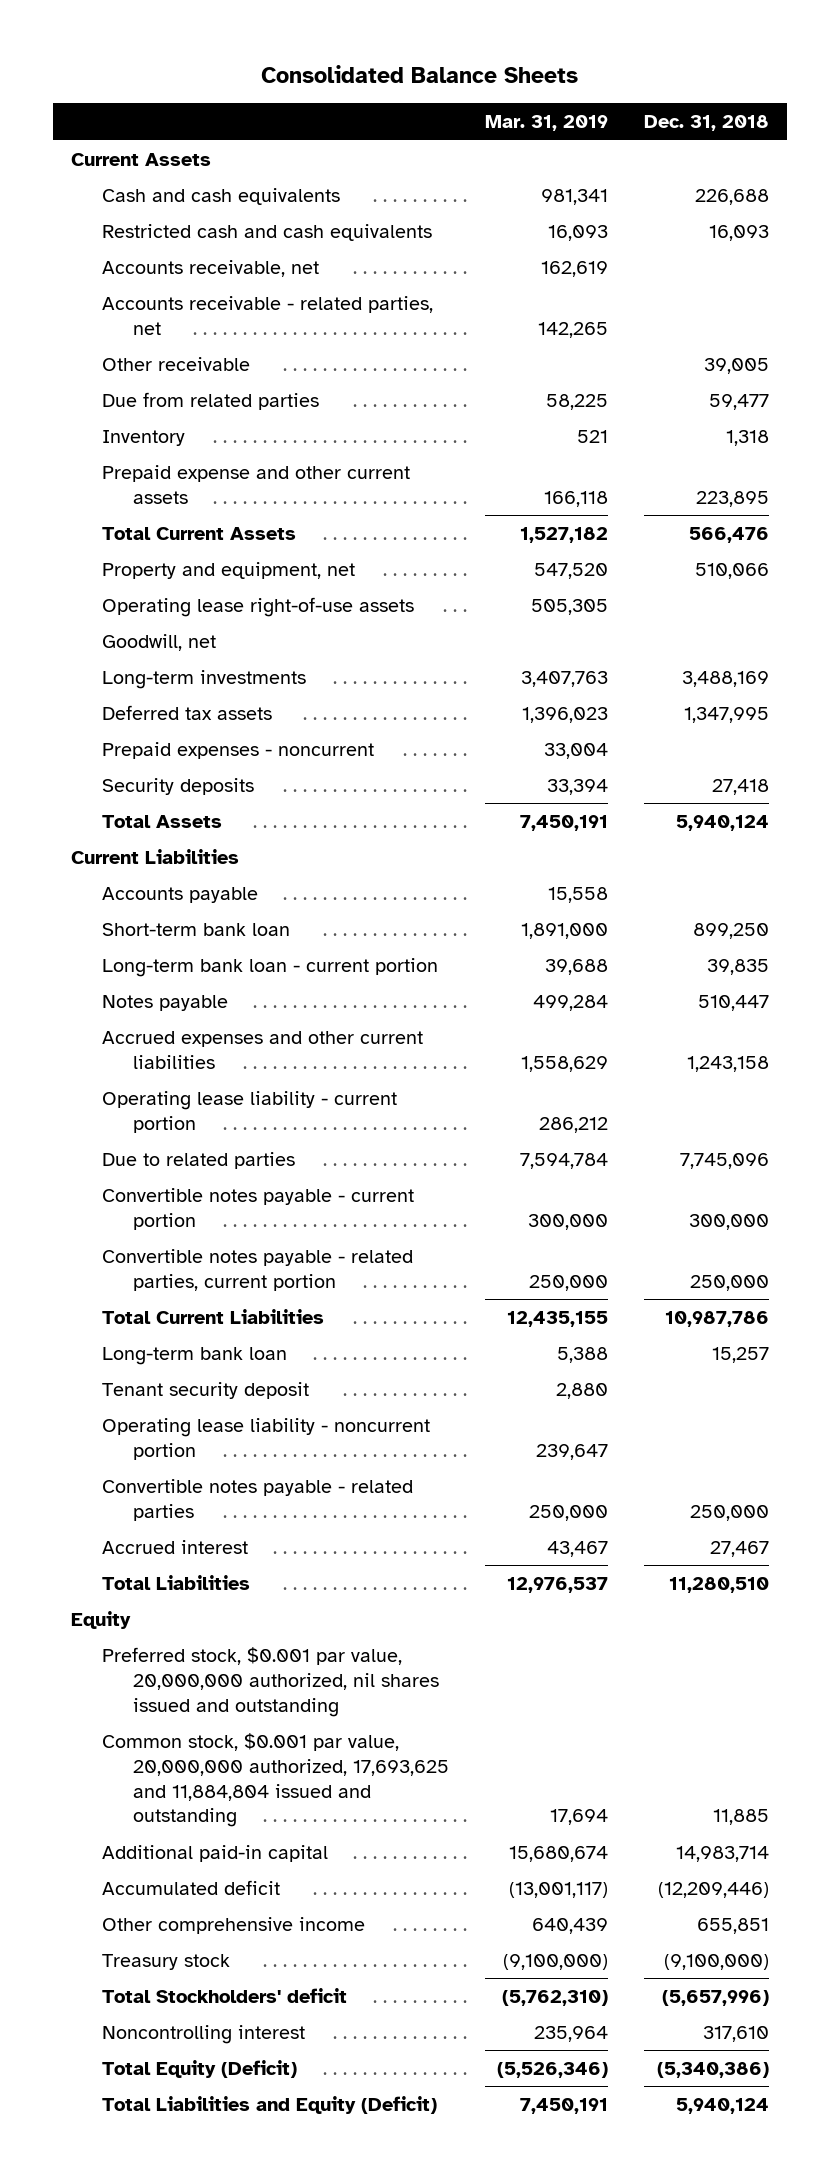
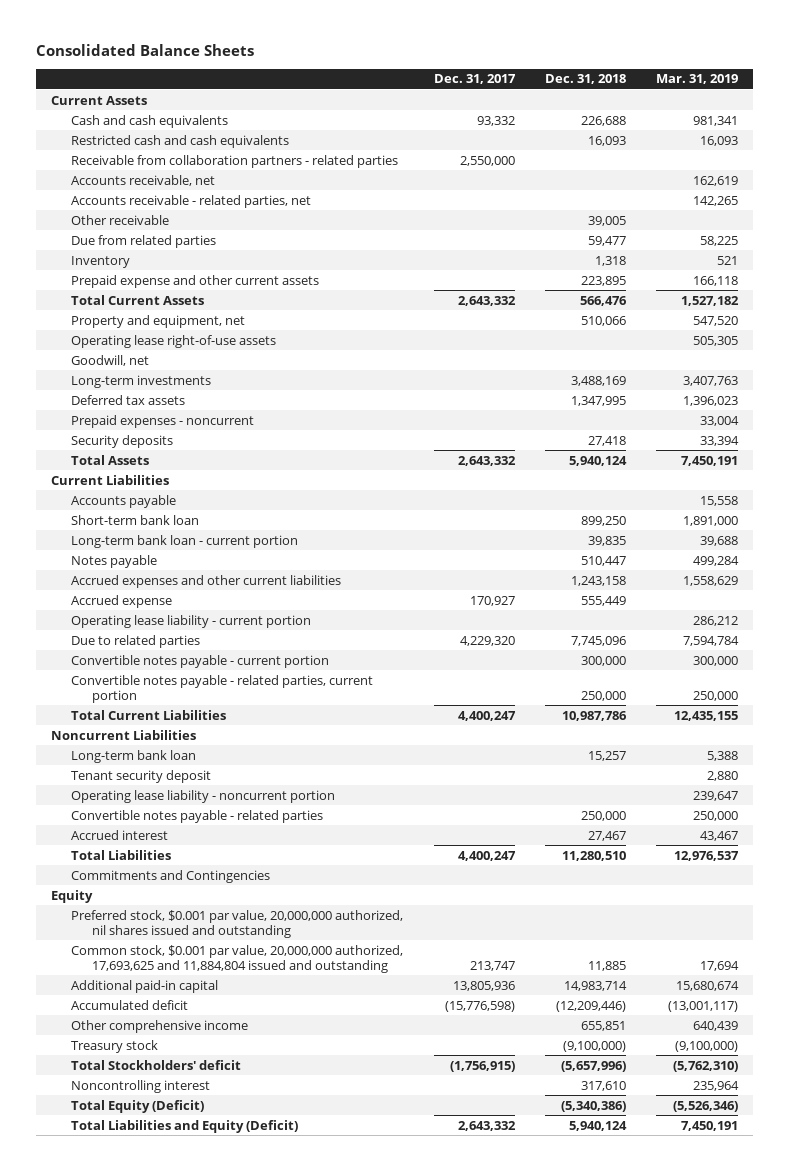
- | Mar. 31, 2019 | Dec. 31, 2018
+ | Dec. 31, 2017 | Dec. 31, 2018 | Mar. 31, 2019
+ Receivable from collaboration partners - related parties | 2,550,000 | |
+ Accrued expense | 170,927 | 555,449 |
+ Noncurrent Liabilities
+ Commitments and Contingencies

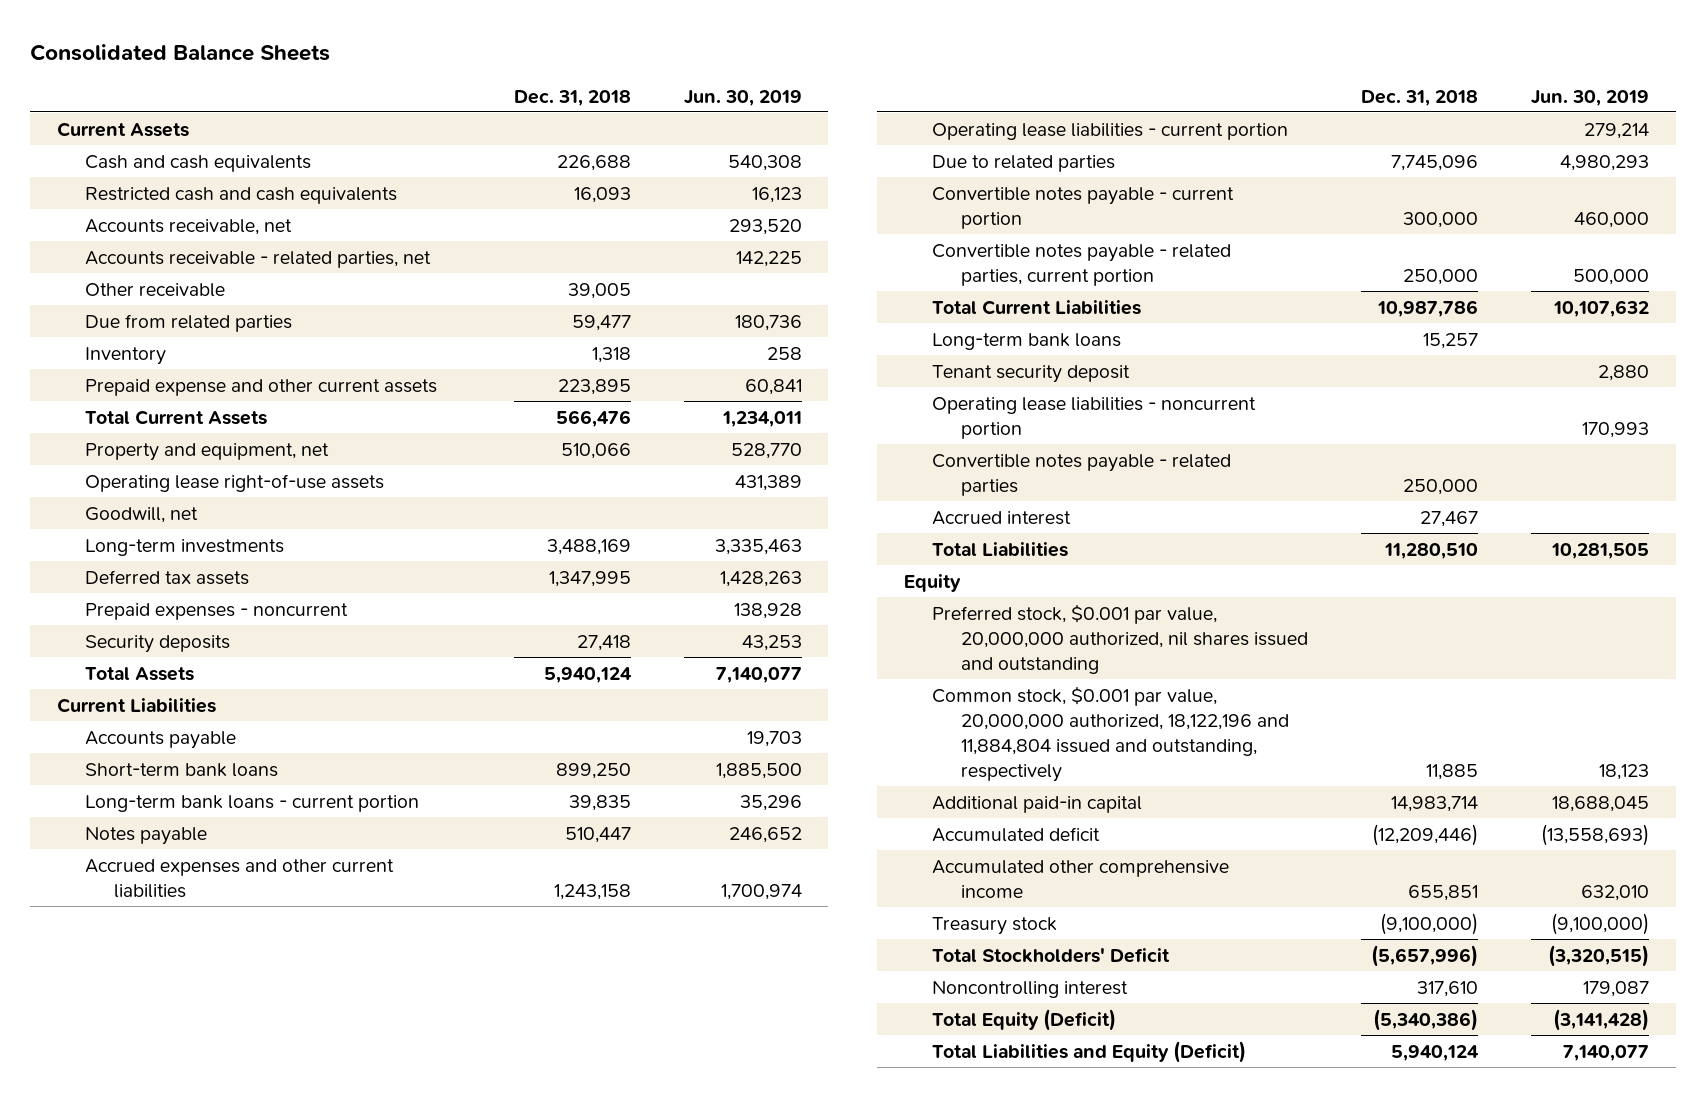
- | Dec. 31, 2017 | Dec. 31, 2018 | Mar. 31, 2019
+ | Dec. 31, 2018 | Jun. 30, 2019
- Receivable from collaboration partners - related parties | 2,550,000 | |
- Short-term bank loan | | 899,250 | 1,891,000
- Long-term bank loan - current portion | | 39,835 | 39,688
+ Short-term bank loans | 899,250 | 1,885,500
+ Long-term bank loans - current portion | 39,835 | 35,296
- Accrued expense | 170,927 | 555,449 |
- Operating lease liability - current portion | | | 286,212
+ Operating lease liabilities - current portion | | 279,214
- Noncurrent Liabilities
- Long-term bank loan | | 15,257 | 5,388
+ Long-term bank loans | 15,257 |
- Operating lease liability - noncurrent portion | | | 239,647
+ Operating lease liabilities - noncurrent portion | | 170,993
- Commitments and Contingencies
- Common stock, $0.001 par value, 20,000,000 authorized, 17,693,625 and 11,884,804 issued and outstanding | 213,747 | 11,885 | 17,694
+ Common stock, $0.001 par value, 20,000,000 authorized, 18,122,196 and 11,884,804 issued and outstanding, respectively | 11,885 | 18,123
- Other comprehensive income | | 655,851 | 640,439
+ Accumulated other comprehensive income | 655,851 | 632,010
- Total Stockholders' deficit | (1,756,915) | (5,657,996) | (5,762,310)
+ Total Stockholders' Deficit | (5,657,996) | (3,320,515)

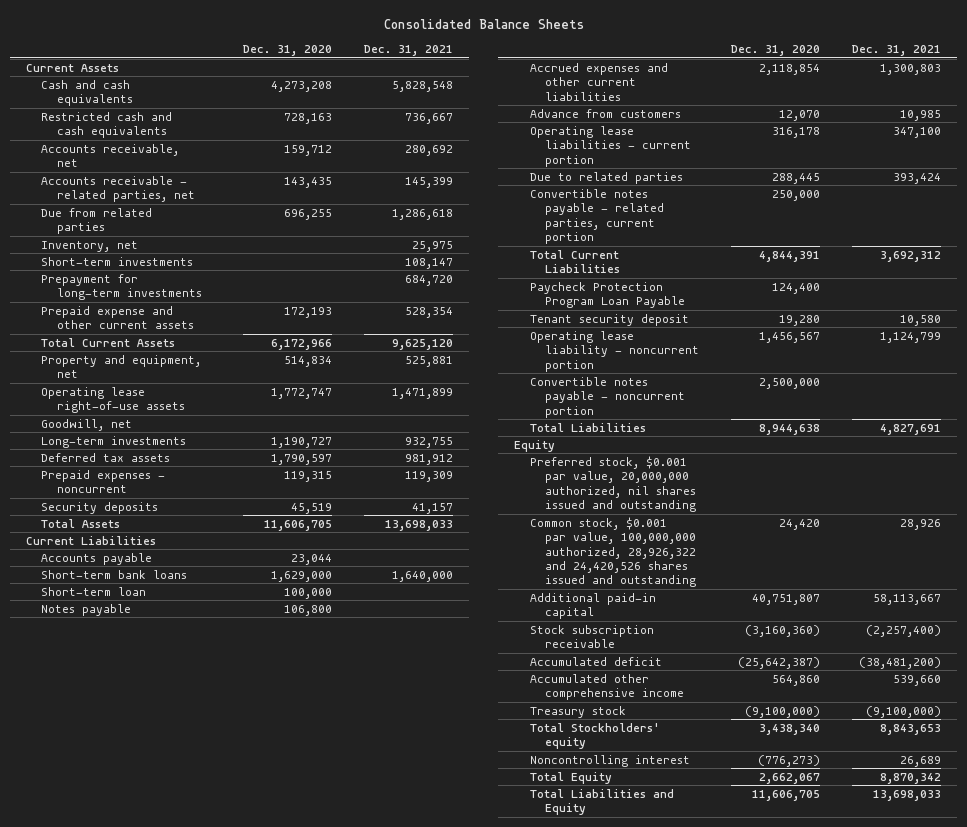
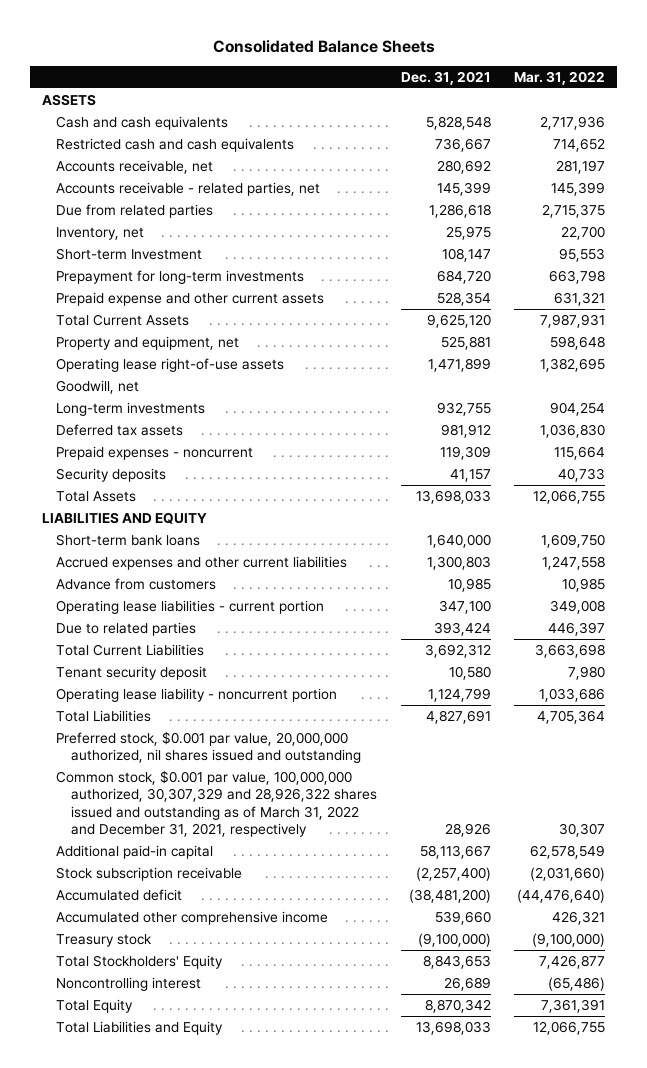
- | Dec. 31, 2020 | Dec. 31, 2021
+ | Dec. 31, 2021 | Mar. 31, 2022
- Current Assets
+ ASSETS
- Short-term investments | | 108,147
+ Short-term Investment | 108,147 | 95,553
- Current Liabilities
- Accounts payable | 23,044 |
+ LIABILITIES AND EQUITY
- Short-term loan | 100,000 |
- Notes payable | 106,800 |
- Convertible notes payable - related parties, current portion | 250,000 |
- Paycheck Protection Program Loan Payable | 124,400 |
- Convertible notes payable - noncurrent portion | 2,500,000 |
- Equity
- Common stock, $0.001 par value, 100,000,000 authorized, 28,926,322 and 24,420,526 shares issued and outstanding | 24,420 | 28,926
+ Common stock, $0.001 par value, 100,000,000 authorized, 30,307,329 and 28,926,322 shares issued and outstanding as of March 31, 2022 and December 31, 2021, respectively | 28,926 | 30,307
- Total Stockholders' equity | 3,438,340 | 8,843,653
+ Total Stockholders' Equity | 8,843,653 | 7,426,877

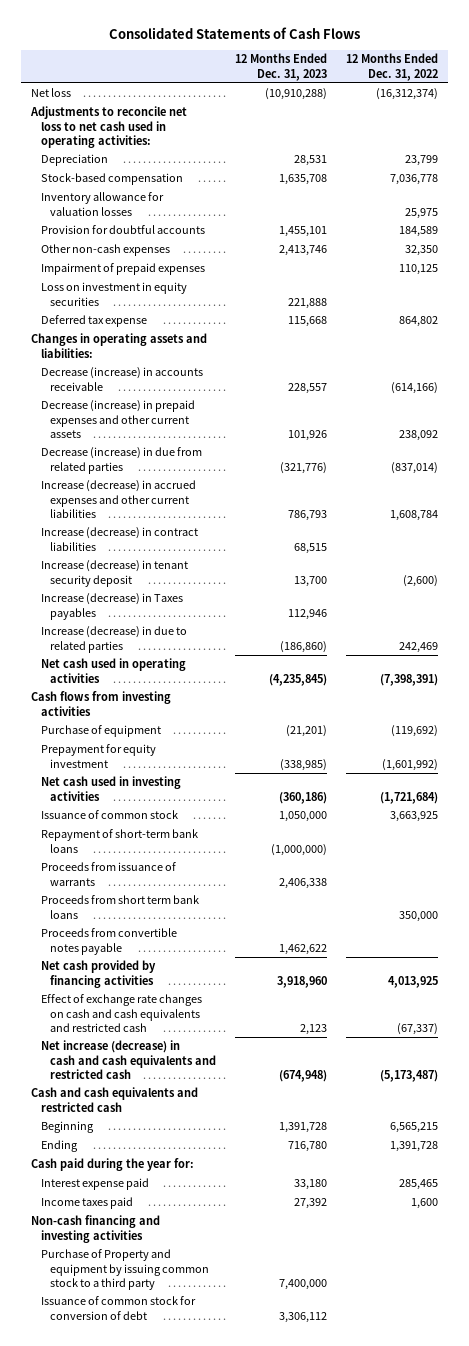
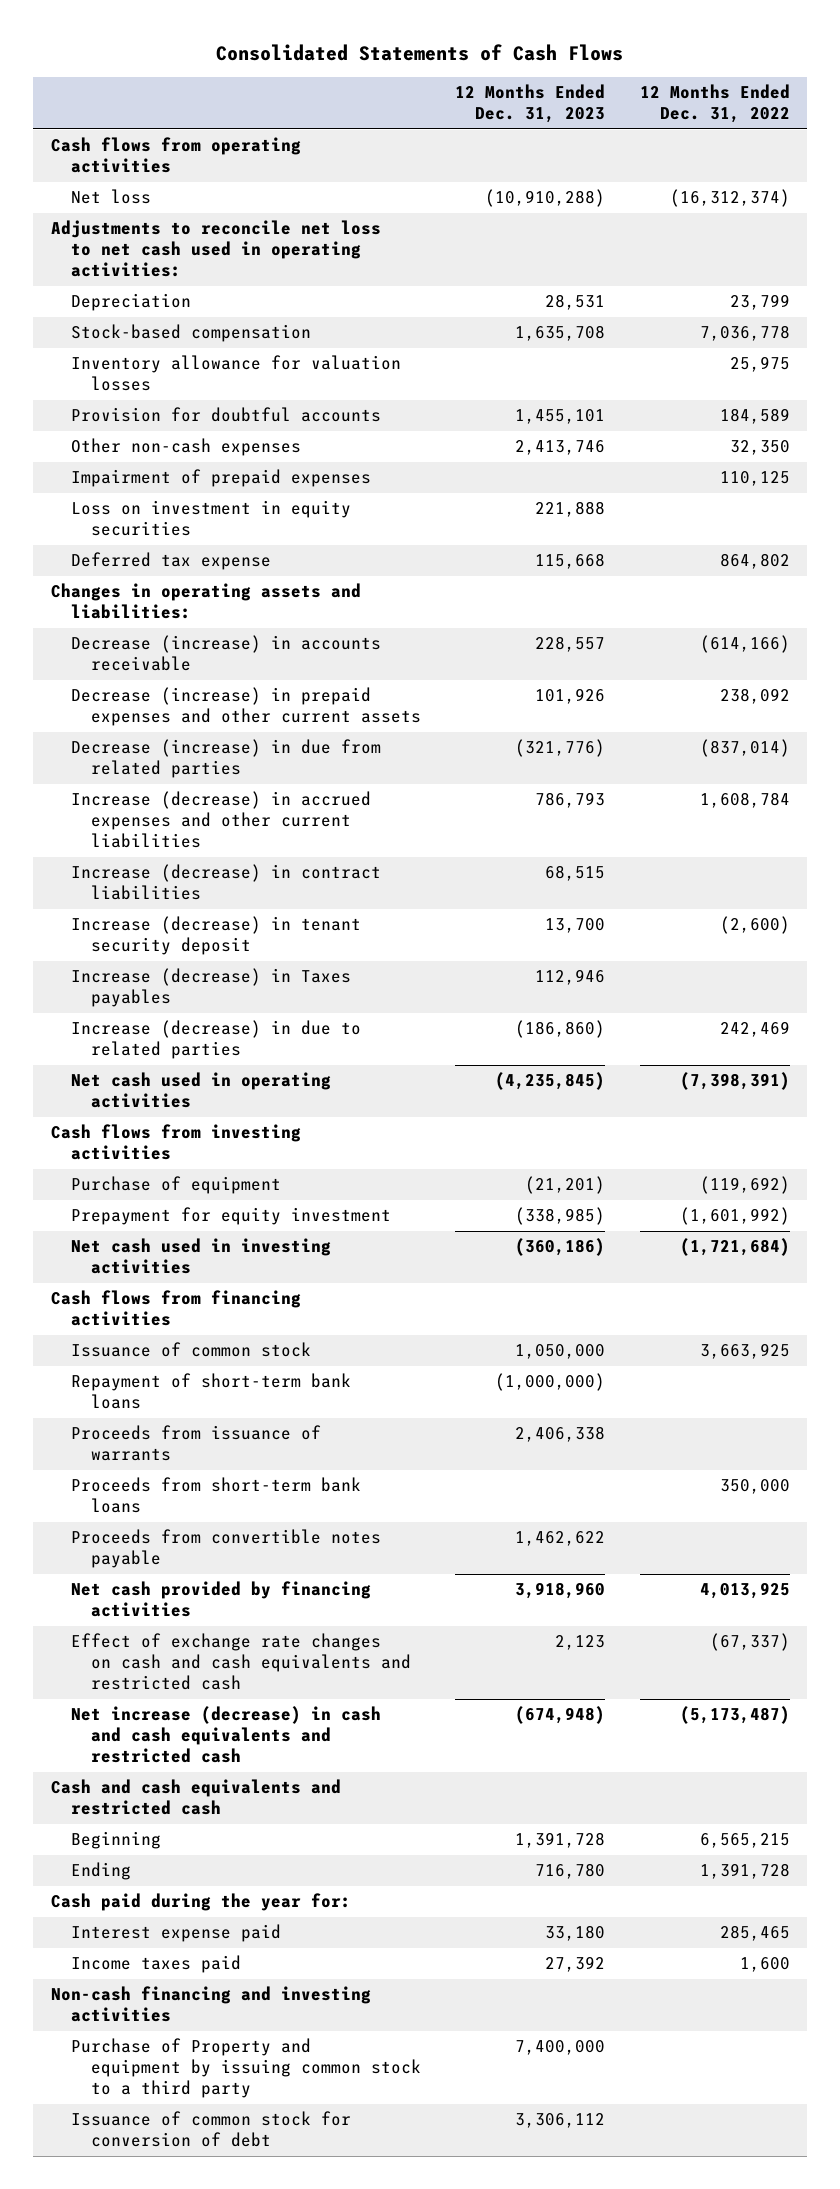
+ Cash flows from operating activities
+ Cash flows from financing activities
- Proceeds from short term bank loans | | 350,000
+ Proceeds from short-term bank loans | | 350,000

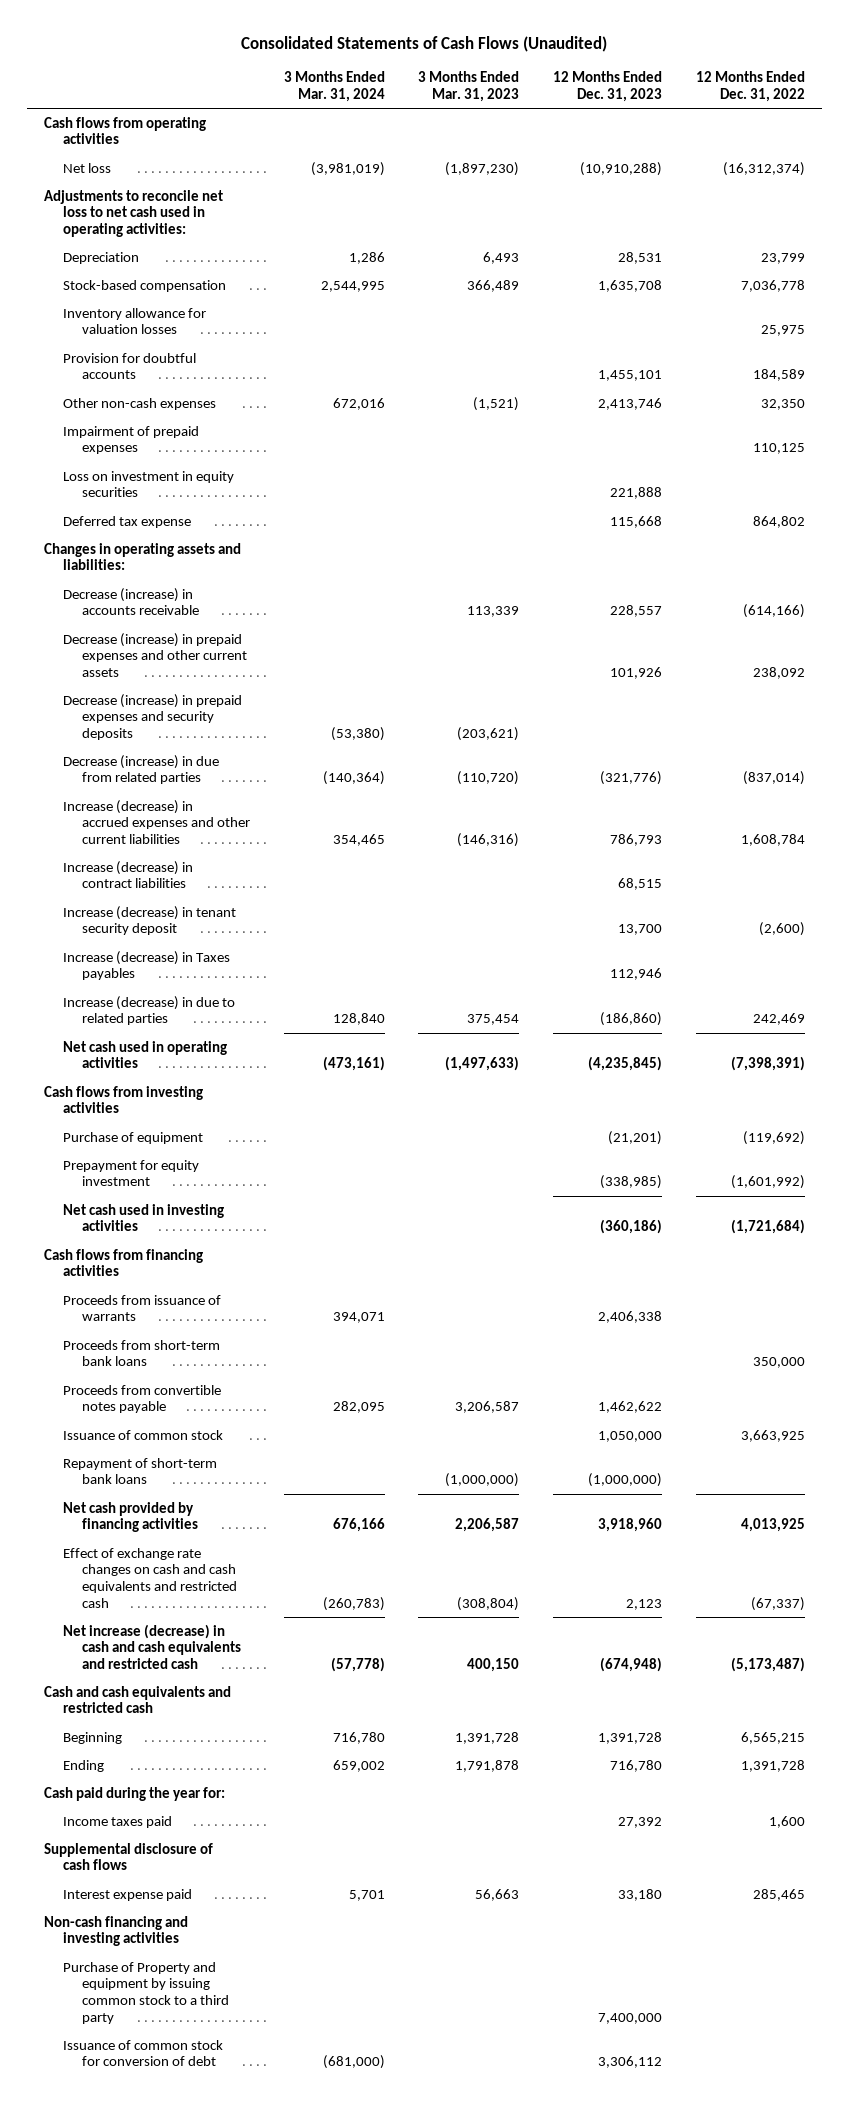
- Consolidated Statements of Cash Flows
+ Consolidated Statements of Cash Flows (Unaudited)
- | 12 Months Ended Dec. 31, 2023 | 12 Months Ended Dec. 31, 2022
+ | 3 Months Ended Mar. 31, 2024 | 3 Months Ended Mar. 31, 2023 | 12 Months Ended Dec. 31, 2023 | 12 Months Ended Dec. 31, 2022
+ Decrease (increase) in prepaid expenses and security deposits | (53,380) | (203,621) | |
moved down: Issuance of common stock | | | 1,050,000 | 3,663,925
moved down: Repayment of short-term bank loans | | (1,000,000) | (1,000,000) |
+ Supplemental disclosure of cash flows
moved down: Interest expense paid | 5,701 | 56,663 | 33,180 | 285,465

